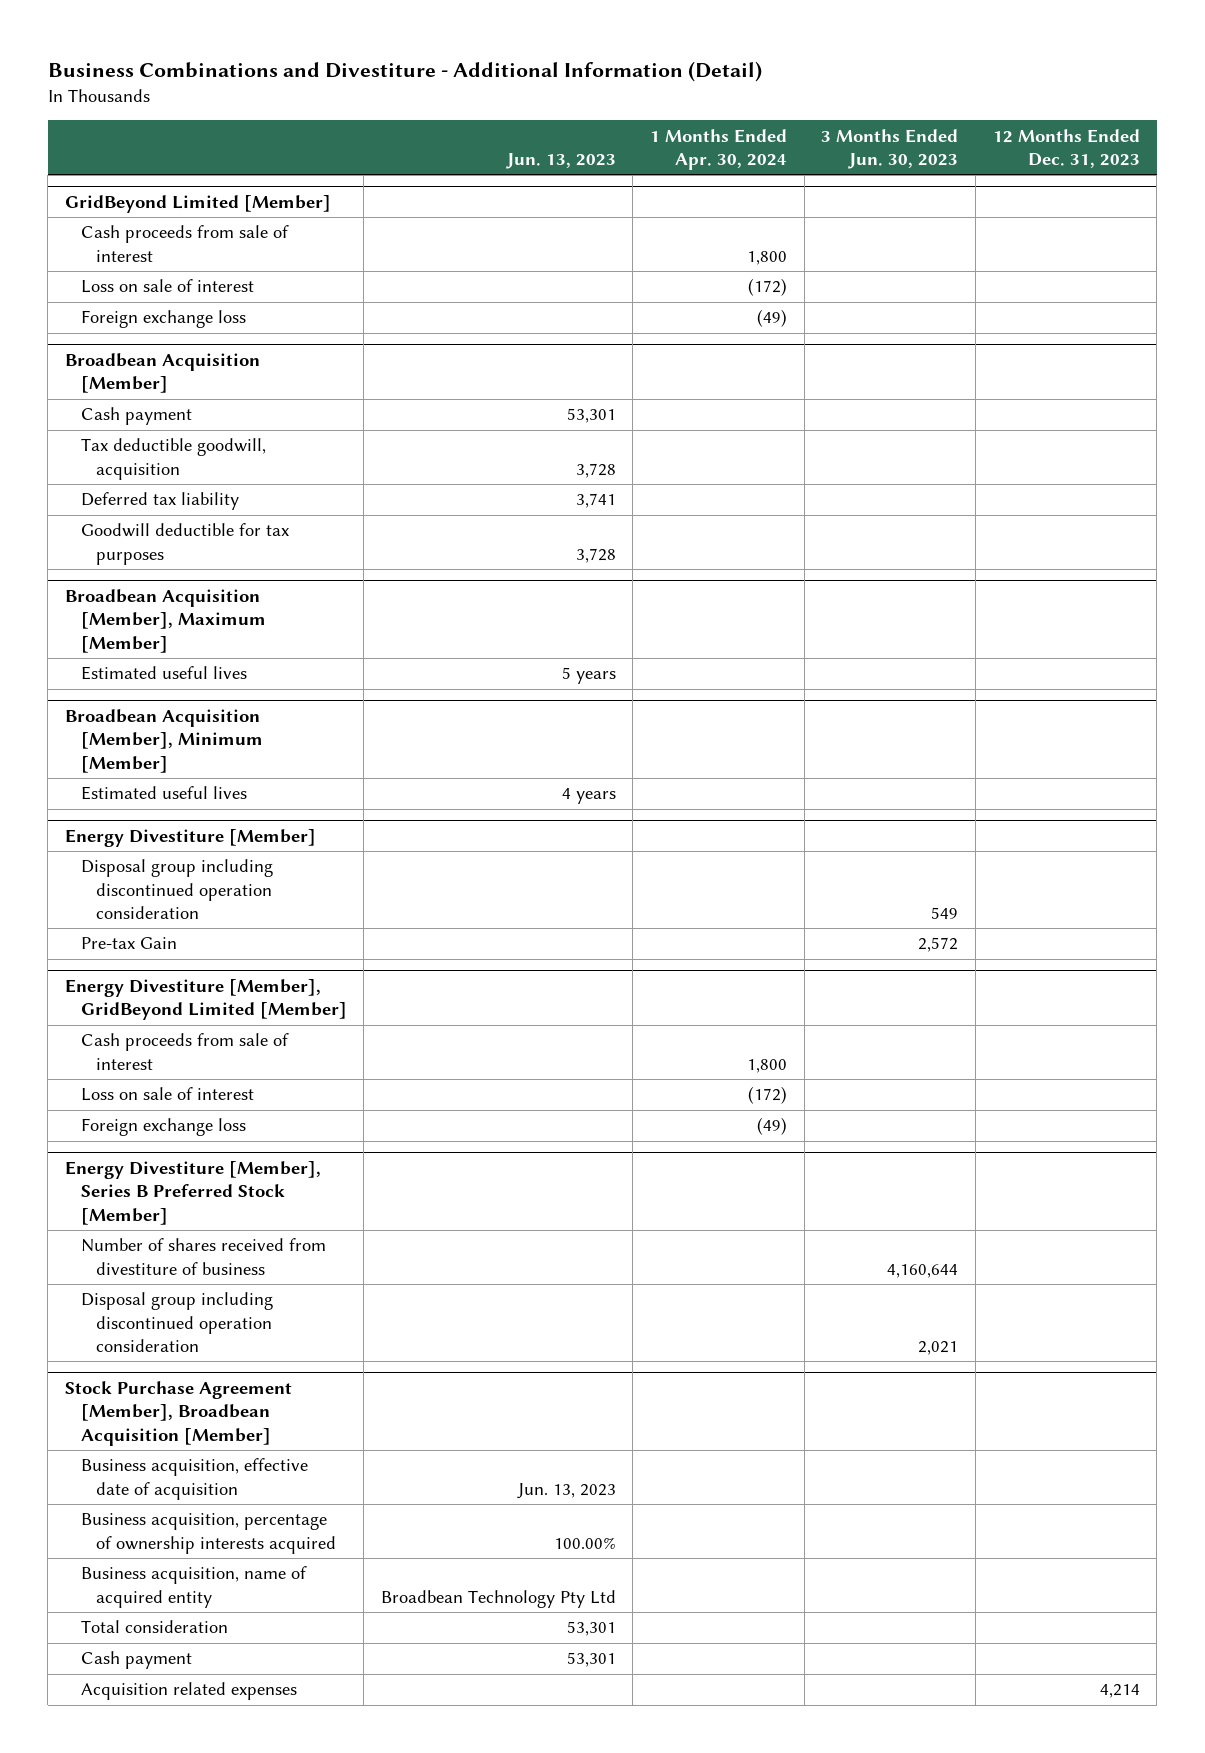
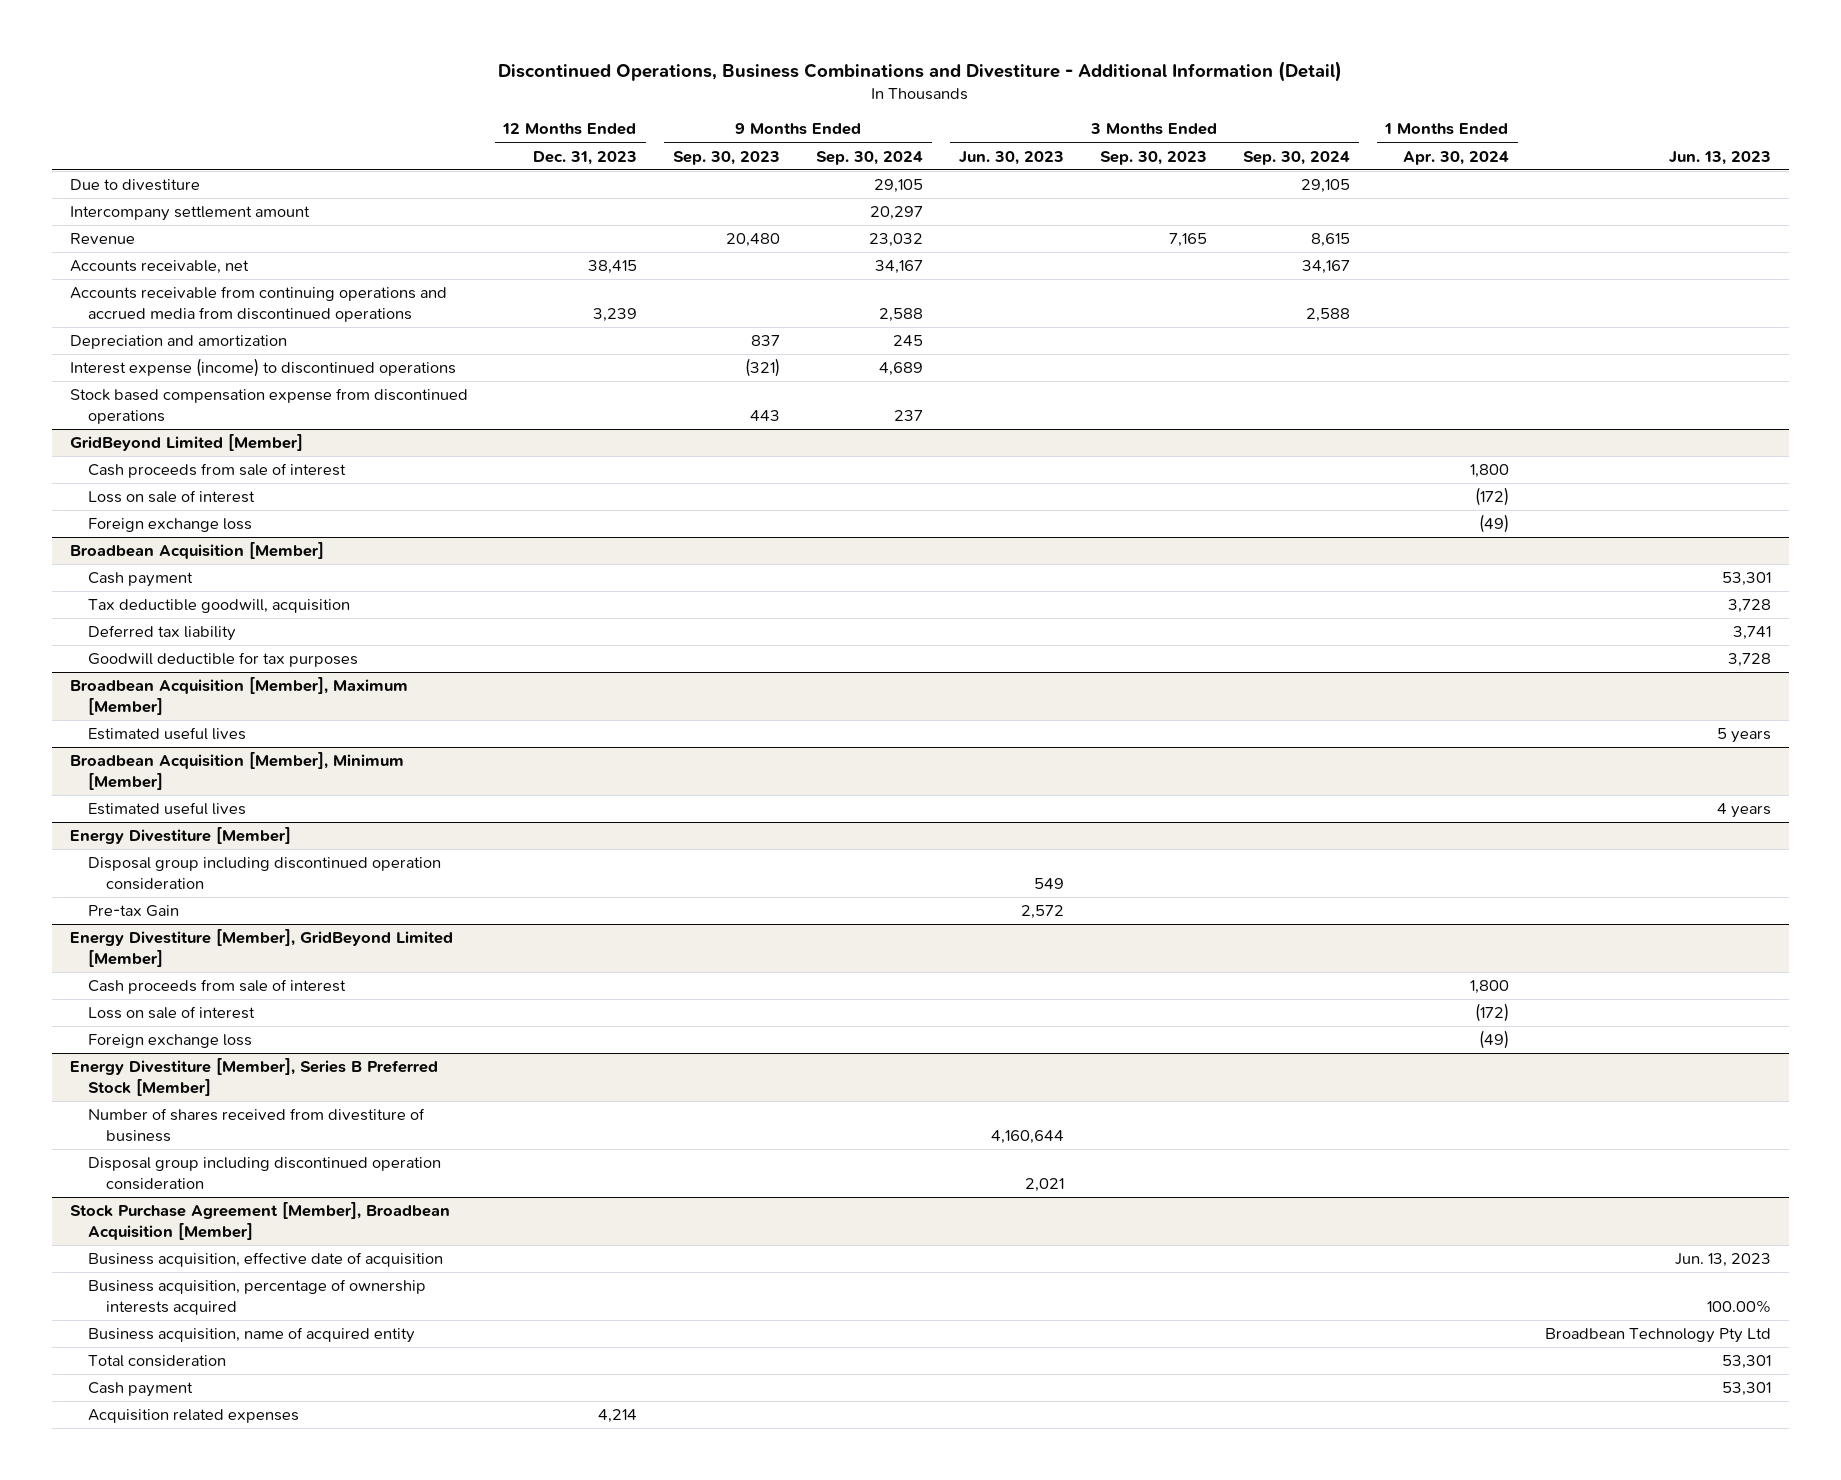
- Business Combinations and Divestiture - Additional Information (Detail)
+ Discontinued Operations, Business Combinations and Divestiture - Additional Information (Detail)
- | Jun. 13, 2023 | 1 Months Ended Apr. 30, 2024 | 3 Months Ended Jun. 30, 2023 | 12 Months Ended Dec. 31, 2023
+ | 12 Months Ended Dec. 31, 2023 | 9 Months Ended Sep. 30, 2023 | 9 Months Ended Sep. 30, 2024 | 3 Months Ended Jun. 30, 2023 | 3 Months Ended Sep. 30, 2023 | 3 Months Ended Sep. 30, 2024 | 1 Months Ended Apr. 30, 2024 | Jun. 13, 2023
+ Due to divestiture | | | 29,105 | | | 29,105 | |
+ Intercompany settlement amount | | | 20,297 | | | | |
+ Revenue | | 20,480 | 23,032 | | 7,165 | 8,615 | |
+ Accounts receivable, net | 38,415 | | 34,167 | | | 34,167 | |
+ Accounts receivable from continuing operations and accrued media from discontinued operations | 3,239 | | 2,588 | | | 2,588 | |
+ Depreciation and amortization | | 837 | 245 | | | | |
+ Interest expense (income) to discontinued operations | | (321) | 4,689 | | | | |
+ Stock based compensation expense from discontinued operations | | 443 | 237 | | | | |

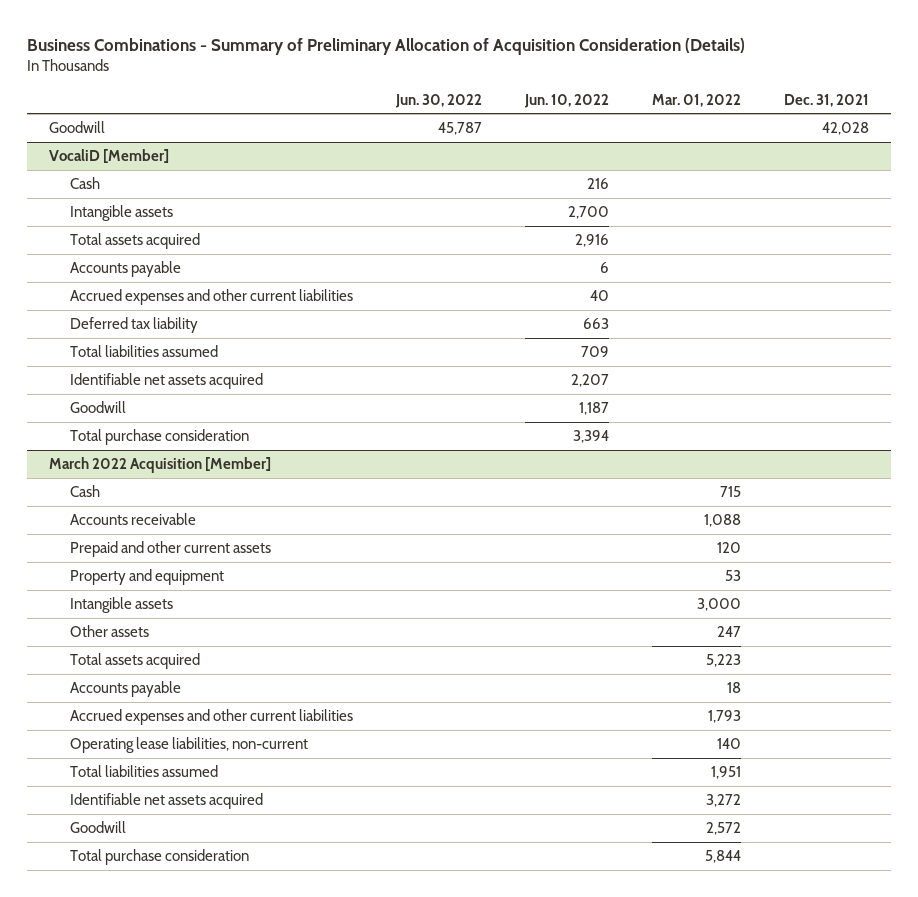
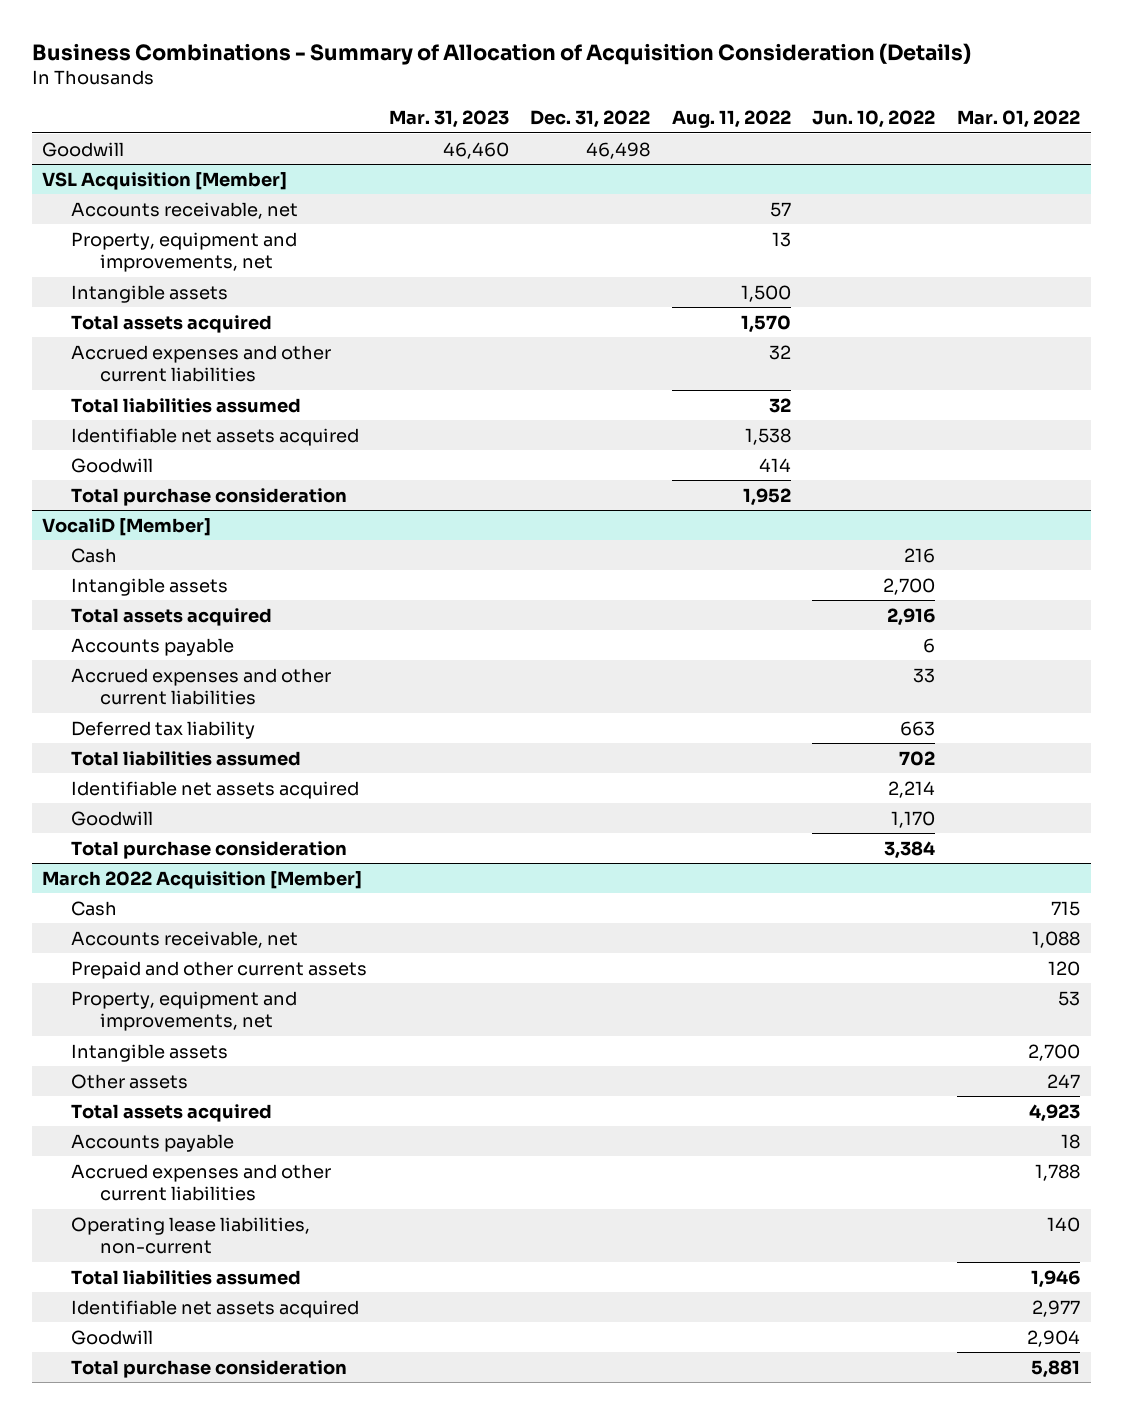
- Business Combinations - Summary of Preliminary Allocation of Acquisition Consideration (Details)
+ Business Combinations - Summary of Allocation of Acquisition Consideration (Details)
- | Jun. 30, 2022 | Jun. 10, 2022 | Mar. 01, 2022 | Dec. 31, 2021
+ | Mar. 31, 2023 | Dec. 31, 2022 | Aug. 11, 2022 | Jun. 10, 2022 | Mar. 01, 2022
+ VSL Acquisition [Member]
+ Accounts receivable, net | | | 57 | |
+ Property, equipment and improvements, net | | | 13 | |
+ Intangible assets | | | 1,500 | |
+ Total assets acquired | | | 1,570 | |
+ Accrued expenses and other current liabilities | | | 32 | |
+ Total liabilities assumed | | | 32 | |
+ Identifiable net assets acquired | | | 1,538 | |
+ Goodwill | | | 414 | |
+ Total purchase consideration | | | 1,952 | |
@ VocaliD [Member]
- Accrued expenses and other current liabilities | | 40 | |
+ Accrued expenses and other current liabilities | | | | 33 |
- Total liabilities assumed | | 709 | |
- Identifiable net assets acquired | | 2,207 | |
- Goodwill | | 1,187 | |
- Total purchase consideration | | 3,394 | |
+ Total liabilities assumed | | | | 702 |
+ Identifiable net assets acquired | | | | 2,214 |
+ Goodwill | | | | 1,170 |
+ Total purchase consideration | | | | 3,384 |
@ March 2022 Acquisition [Member]
- Accounts receivable | | | 1,088 |
+ Accounts receivable, net | | | | | 1,088
- Property and equipment | | | 53 |
- Intangible assets | | | 3,000 |
+ Property, equipment and improvements, net | | | | | 53
+ Intangible assets | | | | | 2,700
- Total assets acquired | | | 5,223 |
+ Total assets acquired | | | | | 4,923
- Accrued expenses and other current liabilities | | | 1,793 |
+ Accrued expenses and other current liabilities | | | | | 1,788
- Total liabilities assumed | | | 1,951 |
- Identifiable net assets acquired | | | 3,272 |
- Goodwill | | | 2,572 |
- Total purchase consideration | | | 5,844 |
+ Total liabilities assumed | | | | | 1,946
+ Identifiable net assets acquired | | | | | 2,977
+ Goodwill | | | | | 2,904
+ Total purchase consideration | | | | | 5,881

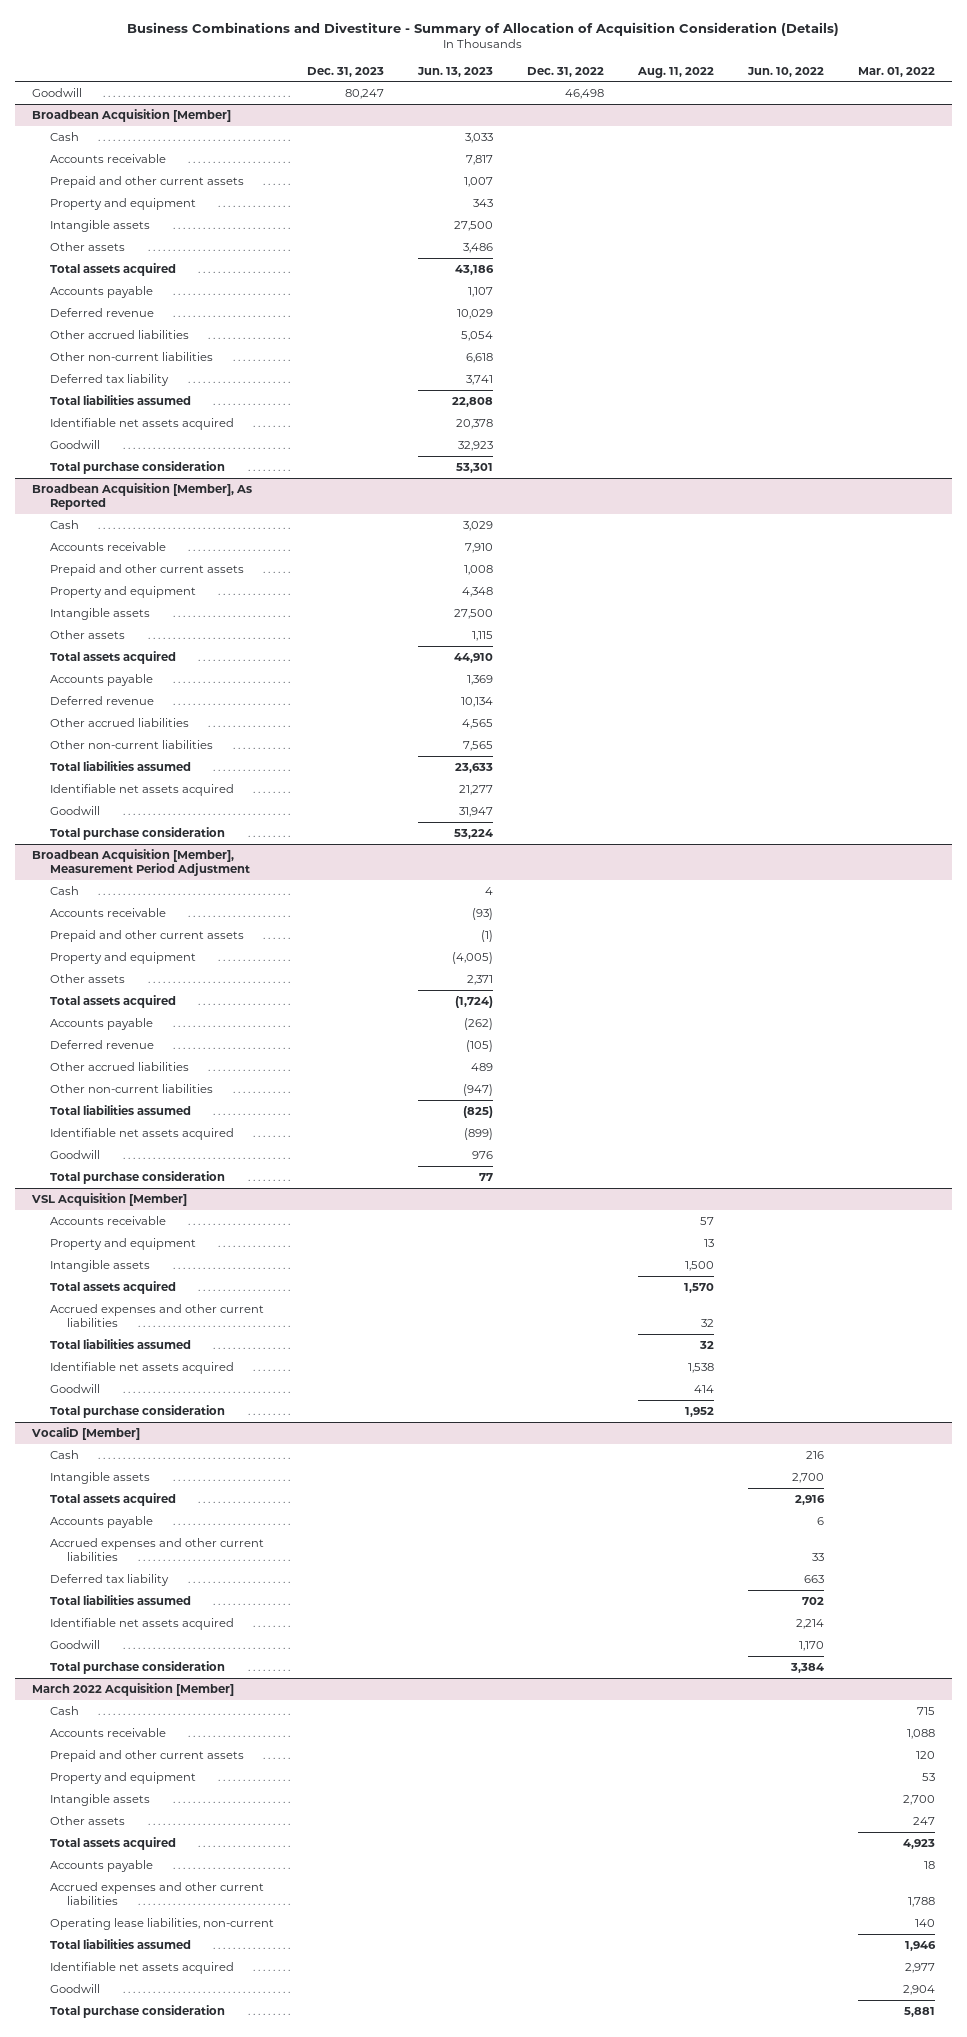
- Business Combinations - Summary of Allocation of Acquisition Consideration (Details)
+ Business Combinations and Divestiture - Summary of Allocation of Acquisition Consideration (Details)
- | Mar. 31, 2023 | Dec. 31, 2022 | Aug. 11, 2022 | Jun. 10, 2022 | Mar. 01, 2022
+ | Dec. 31, 2023 | Jun. 13, 2023 | Dec. 31, 2022 | Aug. 11, 2022 | Jun. 10, 2022 | Mar. 01, 2022
+ Broadbean Acquisition [Member]
+ Cash | | 3,033 | | | |
+ Accounts receivable | | 7,817 | | | |
+ Prepaid and other current assets | | 1,007 | | | |
+ Property and equipment | | 343 | | | |
+ Intangible assets | | 27,500 | | | |
+ Other assets | | 3,486 | | | |
+ Total assets acquired | | 43,186 | | | |
+ Accounts payable | | 1,107 | | | |
+ Deferred revenue | | 10,029 | | | |
+ Other accrued liabilities | | 5,054 | | | |
+ Other non-current liabilities | | 6,618 | | | |
+ Deferred tax liability | | 3,741 | | | |
+ Total liabilities assumed | | 22,808 | | | |
+ Identifiable net assets acquired | | 20,378 | | | |
+ Goodwill | | 32,923 | | | |
+ Total purchase consideration | | 53,301 | | | |
+ Broadbean Acquisition [Member], As Reported
+ Cash | | 3,029 | | | |
+ Accounts receivable | | 7,910 | | | |
+ Prepaid and other current assets | | 1,008 | | | |
+ Property and equipment | | 4,348 | | | |
+ Intangible assets | | 27,500 | | | |
+ Other assets | | 1,115 | | | |
+ Total assets acquired | | 44,910 | | | |
+ Accounts payable | | 1,369 | | | |
+ Deferred revenue | | 10,134 | | | |
+ Other accrued liabilities | | 4,565 | | | |
+ Other non-current liabilities | | 7,565 | | | |
+ Total liabilities assumed | | 23,633 | | | |
+ Identifiable net assets acquired | | 21,277 | | | |
+ Goodwill | | 31,947 | | | |
+ Total purchase consideration | | 53,224 | | | |
+ Broadbean Acquisition [Member], Measurement Period Adjustment
+ Cash | | 4 | | | |
+ Accounts receivable | | (93) | | | |
+ Prepaid and other current assets | | (1) | | | |
+ Property and equipment | | (4,005) | | | |
+ Other assets | | 2,371 | | | |
+ Total assets acquired | | (1,724) | | | |
+ Accounts payable | | (262) | | | |
+ Deferred revenue | | (105) | | | |
+ Other accrued liabilities | | 489 | | | |
+ Other non-current liabilities | | (947) | | | |
+ Total liabilities assumed | | (825) | | | |
+ Identifiable net assets acquired | | (899) | | | |
+ Goodwill | | 976 | | | |
+ Total purchase consideration | | 77 | | | |
@ VSL Acquisition [Member]
- Accounts receivable, net | | | 57 | |
- Property, equipment and improvements, net | | | 13 | |
+ Accounts receivable | | | | 57 | |
+ Property and equipment | | | | 13 | |
@ March 2022 Acquisition [Member]
- Accounts receivable, net | | | | | 1,088
+ Accounts receivable | | | | | | 1,088
- Property, equipment and improvements, net | | | | | 53
+ Property and equipment | | | | | | 53

